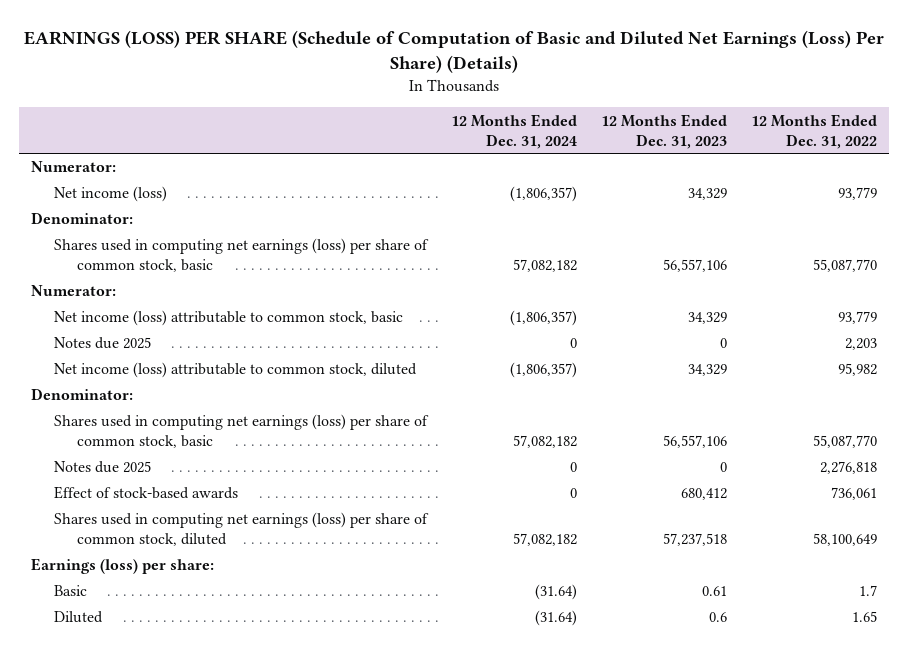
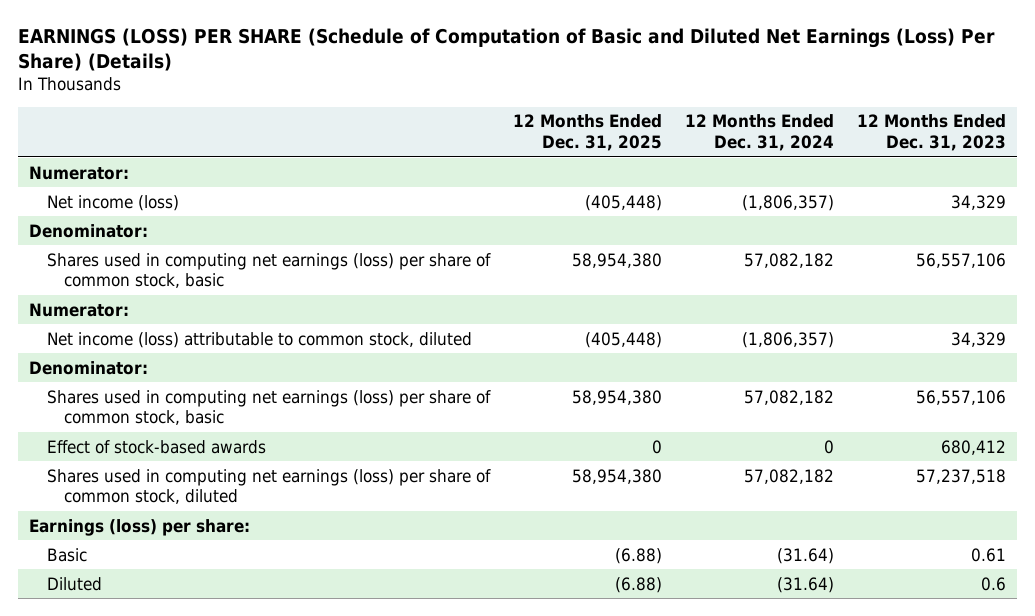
- | 12 Months Ended Dec. 31, 2024 | 12 Months Ended Dec. 31, 2023 | 12 Months Ended Dec. 31, 2022
+ | 12 Months Ended Dec. 31, 2025 | 12 Months Ended Dec. 31, 2024 | 12 Months Ended Dec. 31, 2023
- Net income (loss) attributable to common stock, basic | (1,806,357) | 34,329 | 93,779
- Notes due 2025 | 0 | 0 | 2,203
- Notes due 2025 | 0 | 0 | 2,276,818

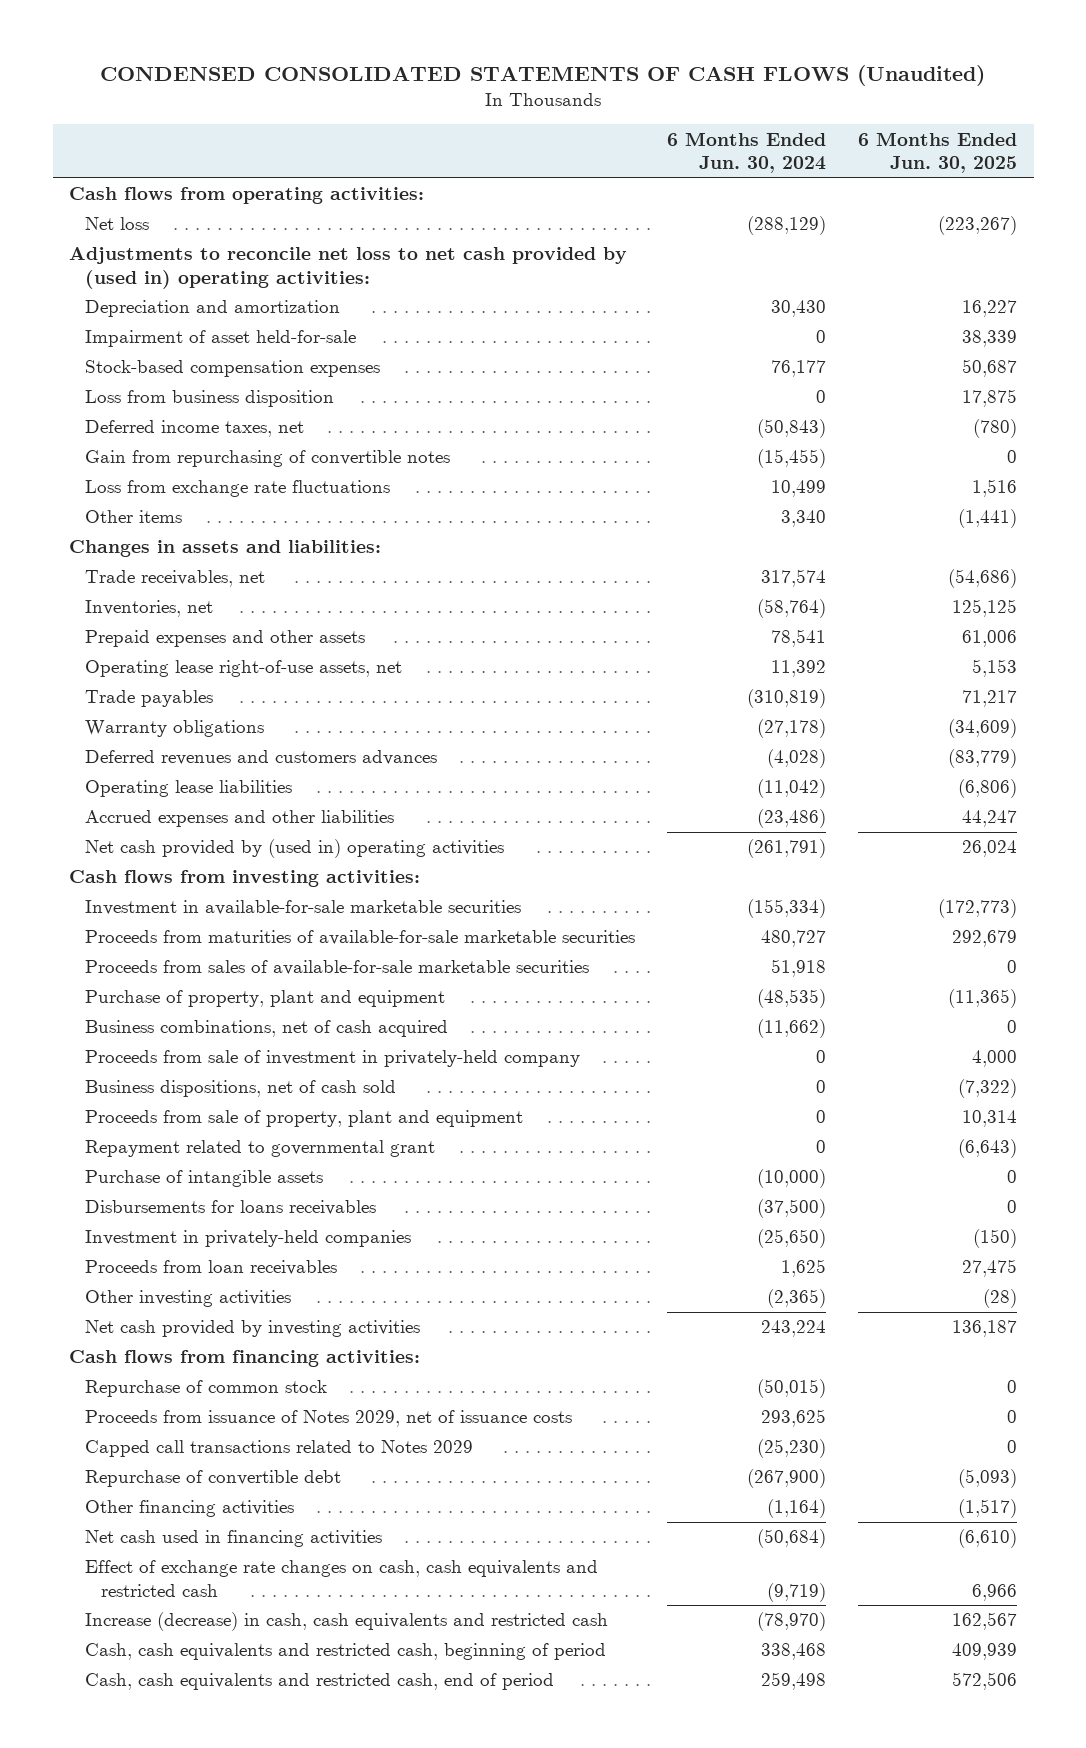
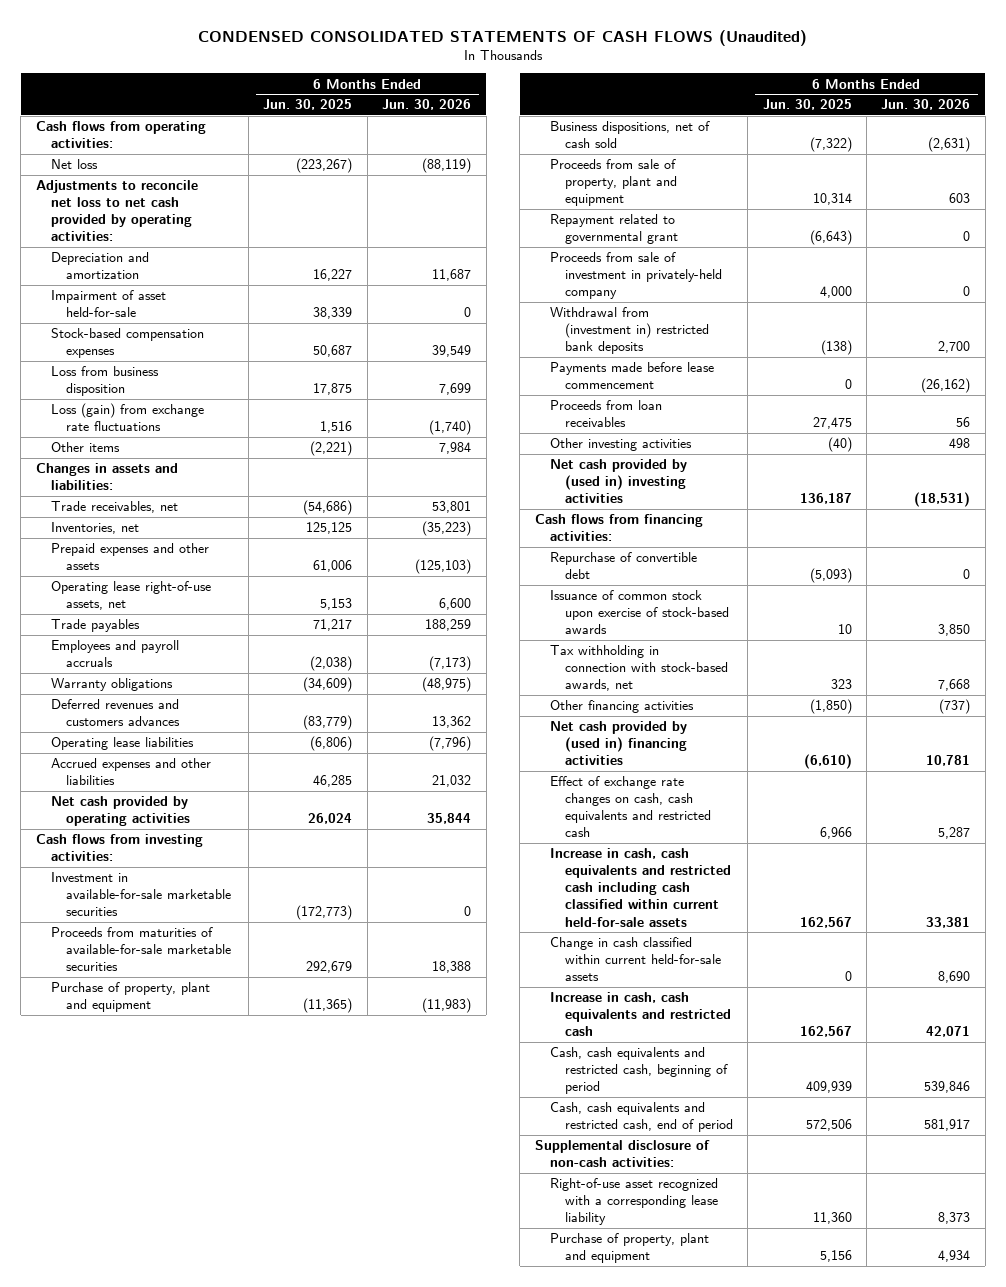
- | 6 Months Ended Jun. 30, 2024 | 6 Months Ended Jun. 30, 2025
+ | 6 Months Ended Jun. 30, 2025 | 6 Months Ended Jun. 30, 2026
- Adjustments to reconcile net loss to net cash provided by (used in) operating activities:
+ Adjustments to reconcile net loss to net cash provided by operating activities:
- Deferred income taxes, net | (50,843) | (780)
- Gain from repurchasing of convertible notes | (15,455) | 0
- Loss from exchange rate fluctuations | 10,499 | 1,516
- Other items | 3,340 | (1,441)
+ Loss (gain) from exchange rate fluctuations | 1,516 | (1,740)
+ Other items | (2,221) | 7,984
+ Employees and payroll accruals | (2,038) | (7,173)
- Accrued expenses and other liabilities | (23,486) | 44,247
- Net cash provided by (used in) operating activities | (261,791) | 26,024
+ Accrued expenses and other liabilities | 46,285 | 21,032
+ Net cash provided by operating activities | 26,024 | 35,844
- Proceeds from sales of available-for-sale marketable securities | 51,918 | 0
- Business combinations, net of cash acquired | (11,662) | 0
- Purchase of intangible assets | (10,000) | 0
- Disbursements for loans receivables | (37,500) | 0
- Investment in privately-held companies | (25,650) | (150)
moved down: Proceeds from sale of investment in privately-held company | 4,000 | 0
+ Withdrawal from (investment in) restricted bank deposits | (138) | 2,700
+ Payments made before lease commencement | 0 | (26,162)
- Other investing activities | (2,365) | (28)
- Net cash provided by investing activities | 243,224 | 136,187
+ Other investing activities | (40) | 498
+ Net cash provided by (used in) investing activities | 136,187 | (18,531)
- Repurchase of common stock | (50,015) | 0
- Proceeds from issuance of Notes 2029, net of issuance costs | 293,625 | 0
- Capped call transactions related to Notes 2029 | (25,230) | 0
- Other financing activities | (1,164) | (1,517)
- Net cash used in financing activities | (50,684) | (6,610)
+ Issuance of common stock upon exercise of stock-based awards | 10 | 3,850
+ Tax withholding in connection with stock-based awards, net | 323 | 7,668
+ Other financing activities | (1,850) | (737)
+ Net cash provided by (used in) financing activities | (6,610) | 10,781
- Increase (decrease) in cash, cash equivalents and restricted cash | (78,970) | 162,567
+ Increase in cash, cash equivalents and restricted cash including cash classified within current held-for-sale assets | 162,567 | 33,381
+ Change in cash classified within current held-for-sale assets | 0 | 8,690
+ Increase in cash, cash equivalents and restricted cash | 162,567 | 42,071
+ Supplemental disclosure of non-cash activities:
+ Right-of-use asset recognized with a corresponding lease liability | 11,360 | 8,373
+ Purchase of property, plant and equipment | 5,156 | 4,934

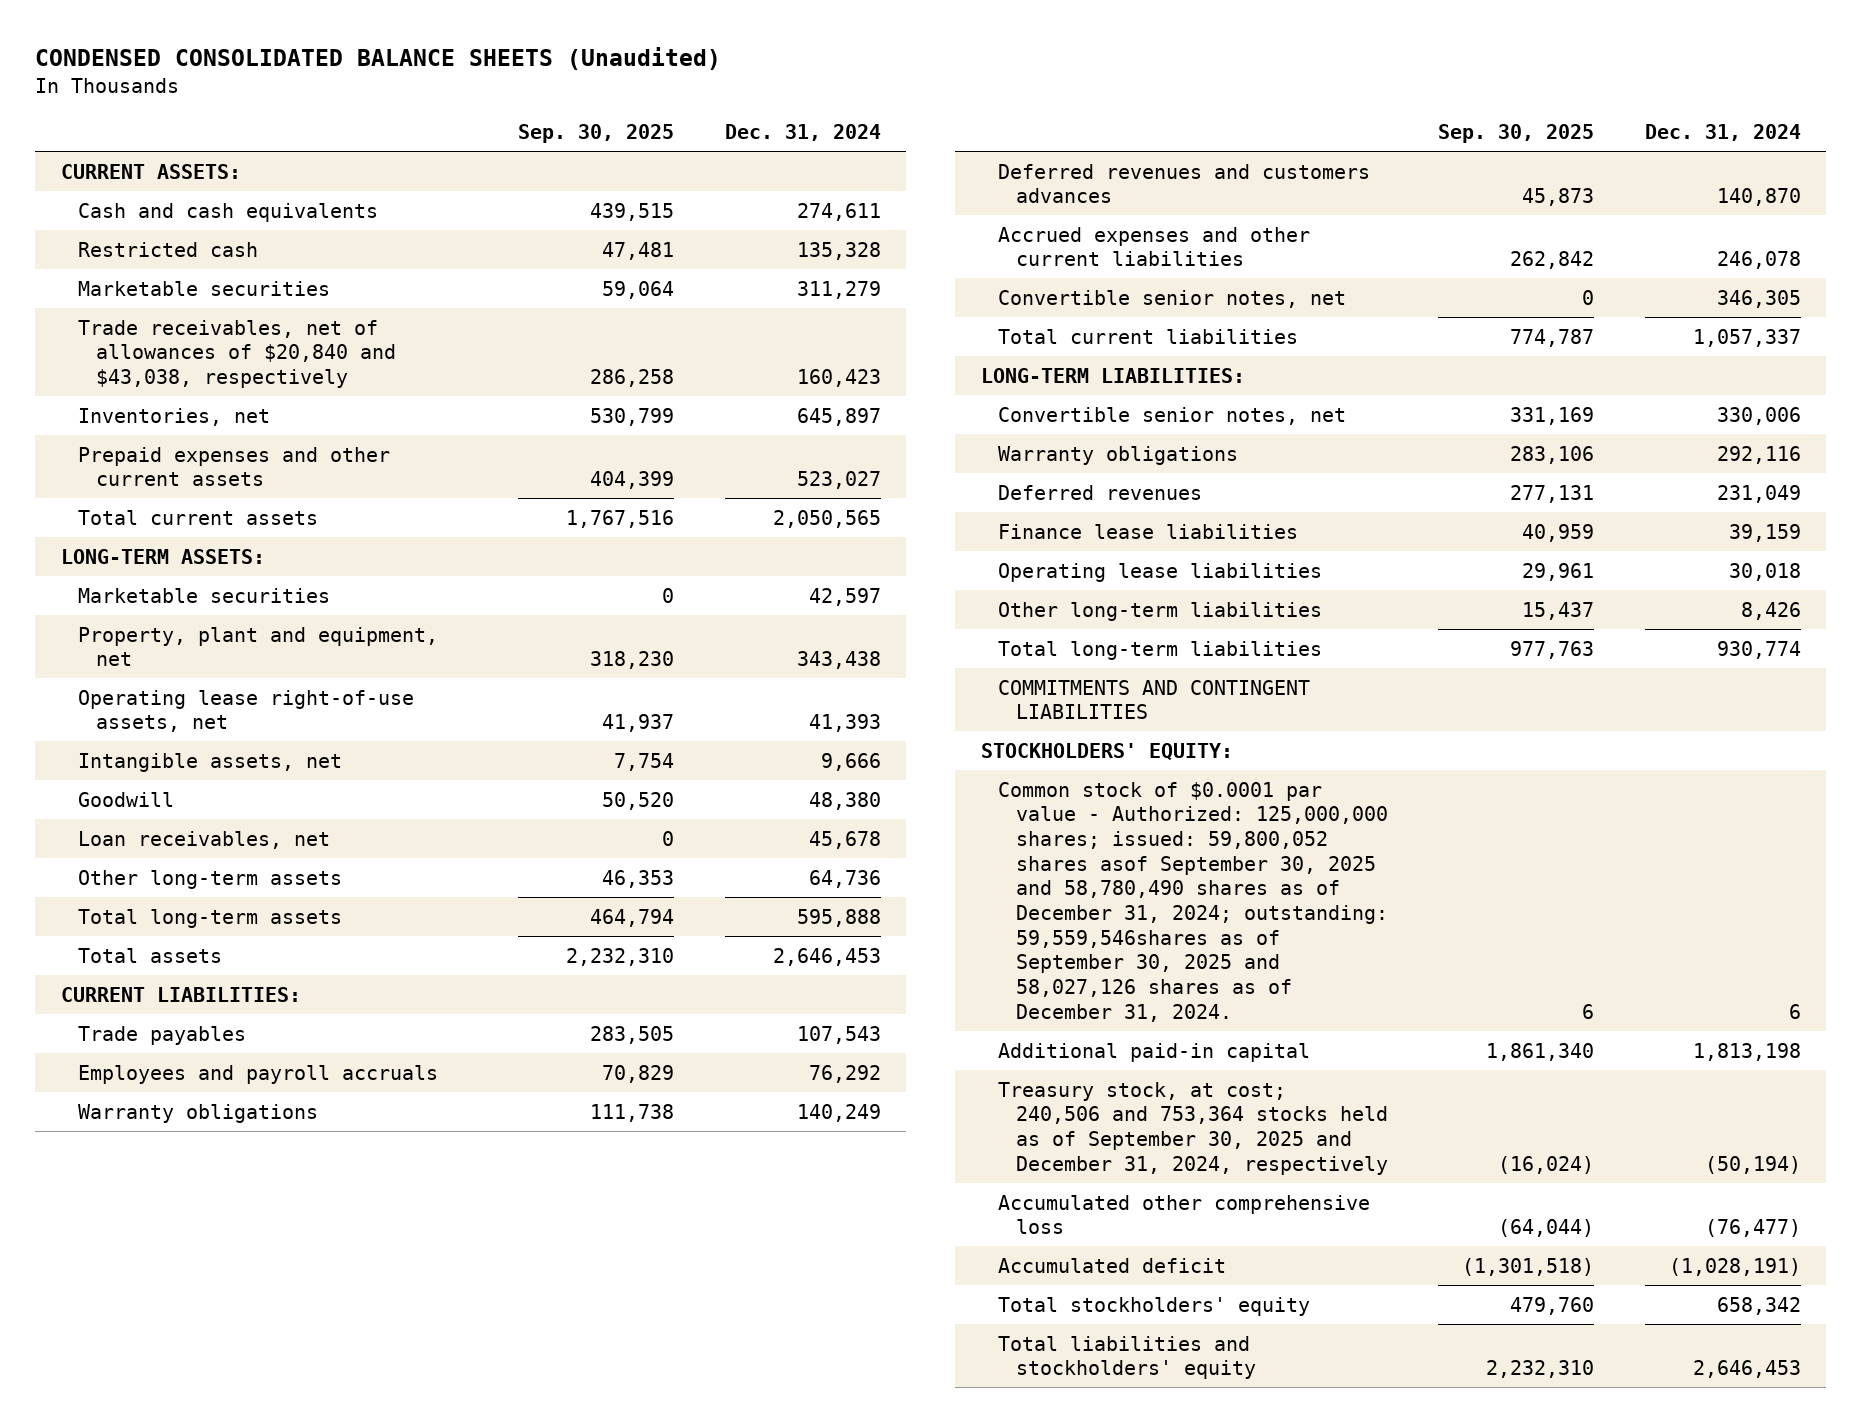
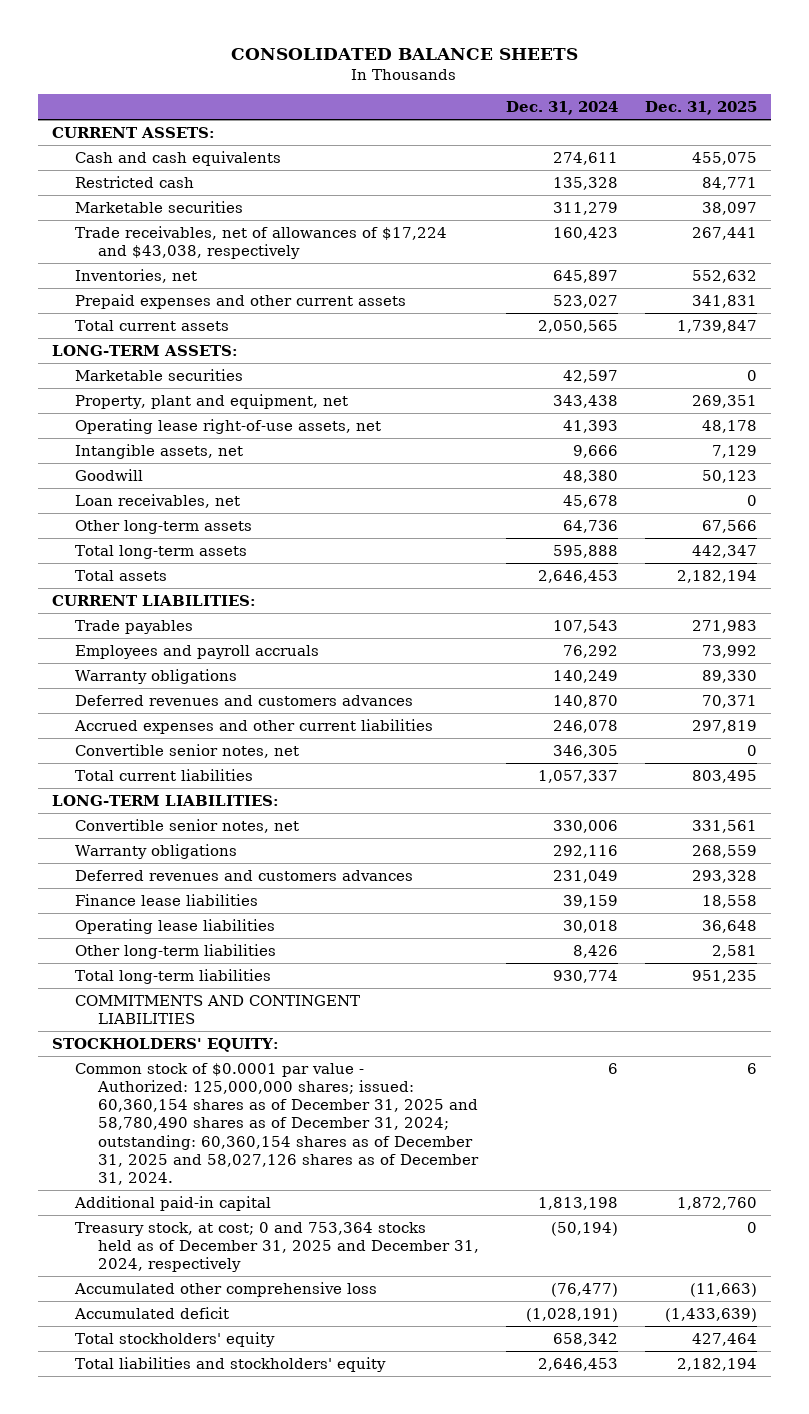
- CONDENSED CONSOLIDATED BALANCE SHEETS (Unaudited)
+ CONSOLIDATED BALANCE SHEETS
- | Sep. 30, 2025 | Dec. 31, 2024
+ | Dec. 31, 2024 | Dec. 31, 2025
- Trade receivables, net of allowances of $20,840 and $43,038, respectively | 286,258 | 160,423
+ Trade receivables, net of allowances of $17,224 and $43,038, respectively | 160,423 | 267,441
- Deferred revenues | 277,131 | 231,049
+ Deferred revenues and customers advances | 231,049 | 293,328
- Common stock of $0.0001 par value - Authorized: 125,000,000 shares; issued: 59,800,052 shares asof September 30, 2025 and 58,780,490 shares as of December 31, 2024; outstanding: 59,559,546shares as of September 30, 2025 and 58,027,126 shares as of December 31, 2024. | 6 | 6
+ Common stock of $0.0001 par value - Authorized: 125,000,000 shares; issued: 60,360,154 shares as of December 31, 2025 and 58,780,490 shares as of December 31, 2024; outstanding: 60,360,154 shares as of December 31, 2025 and 58,027,126 shares as of December 31, 2024. | 6 | 6
- Treasury stock, at cost; 240,506 and 753,364 stocks held as of September 30, 2025 and December 31, 2024, respectively | (16,024) | (50,194)
+ Treasury stock, at cost; 0 and 753,364 stocks held as of December 31, 2025 and December 31, 2024, respectively | (50,194) | 0

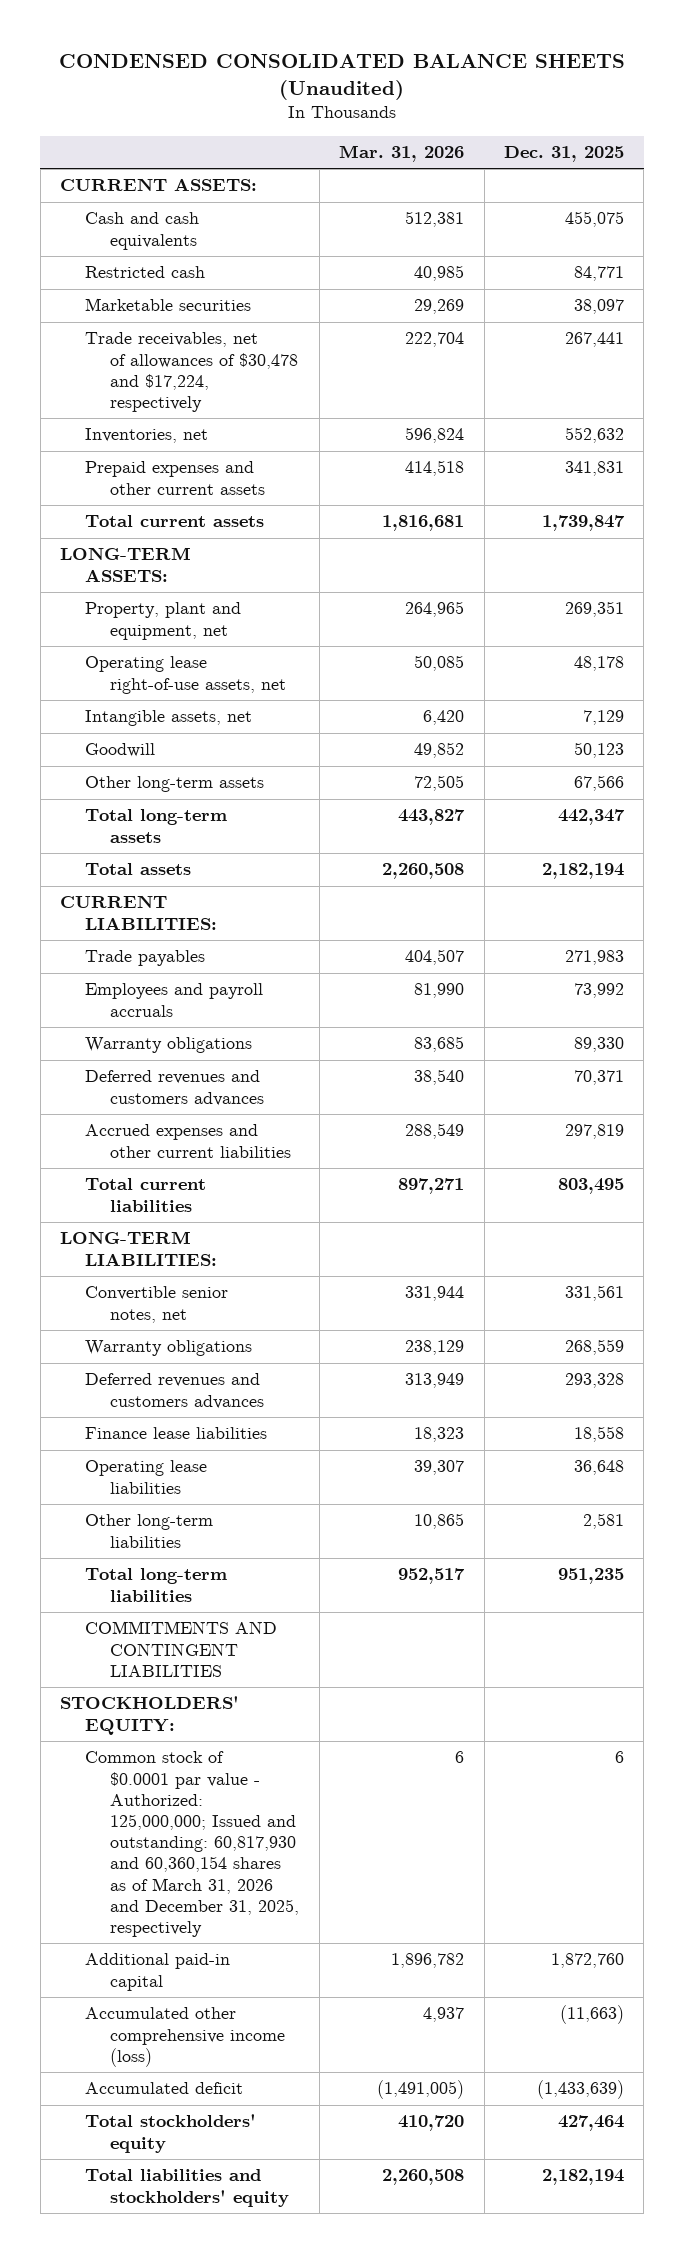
- CONSOLIDATED BALANCE SHEETS
+ CONDENSED CONSOLIDATED BALANCE SHEETS (Unaudited)
- | Dec. 31, 2024 | Dec. 31, 2025
+ | Mar. 31, 2026 | Dec. 31, 2025
- Trade receivables, net of allowances of $17,224 and $43,038, respectively | 160,423 | 267,441
+ Trade receivables, net of allowances of $30,478 and $17,224, respectively | 222,704 | 267,441
- Marketable securities | 42,597 | 0
- Loan receivables, net | 45,678 | 0
- Convertible senior notes, net | 346,305 | 0
- Common stock of $0.0001 par value - Authorized: 125,000,000 shares; issued: 60,360,154 shares as of December 31, 2025 and 58,780,490 shares as of December 31, 2024; outstanding: 60,360,154 shares as of December 31, 2025 and 58,027,126 shares as of December 31, 2024. | 6 | 6
+ Common stock of $0.0001 par value - Authorized: 125,000,000; Issued and outstanding: 60,817,930 and 60,360,154 shares as of March 31, 2026 and December 31, 2025, respectively | 6 | 6
- Treasury stock, at cost; 0 and 753,364 stocks held as of December 31, 2025 and December 31, 2024, respectively | (50,194) | 0
- Accumulated other comprehensive loss | (76,477) | (11,663)
+ Accumulated other comprehensive income (loss) | 4,937 | (11,663)

